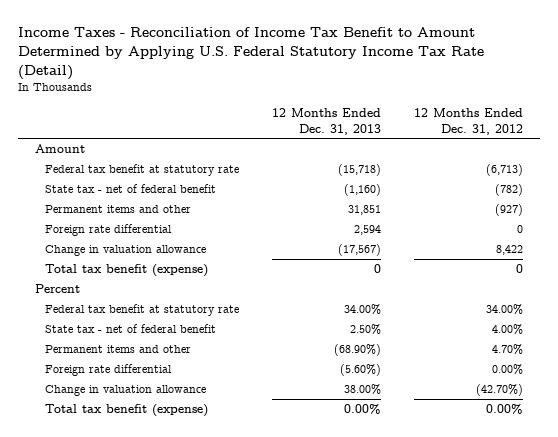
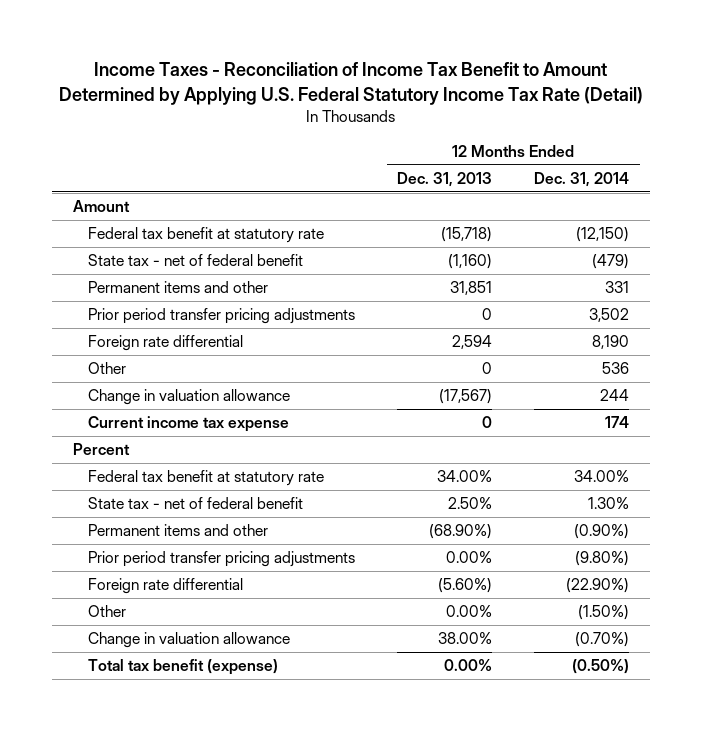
- | 12 Months Ended Dec. 31, 2013 | 12 Months Ended Dec. 31, 2012
+ | 12 Months Ended Dec. 31, 2013 | 12 Months Ended Dec. 31, 2014
+ Prior period transfer pricing adjustments | 0 | 3,502
+ Other | 0 | 536
- Total tax benefit (expense) | 0 | 0
+ Current income tax expense | 0 | 174
+ Prior period transfer pricing adjustments | 0.00% | (9.80%)
+ Other | 0.00% | (1.50%)

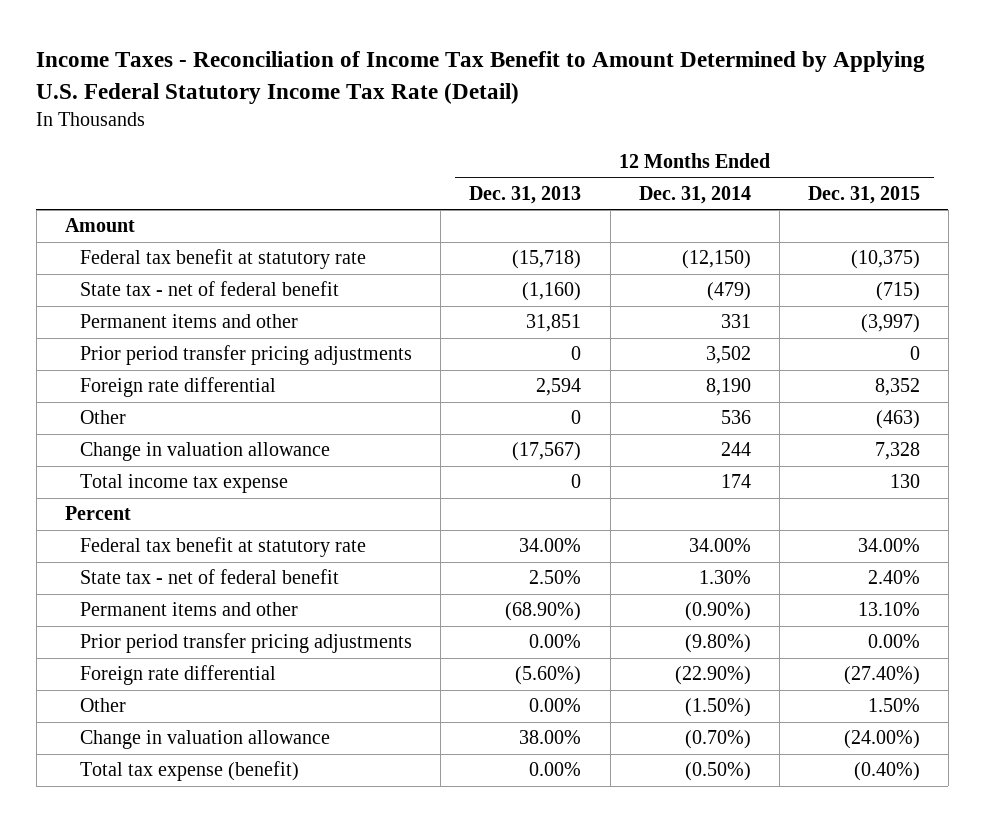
- | 12 Months Ended Dec. 31, 2013 | 12 Months Ended Dec. 31, 2014
+ | 12 Months Ended Dec. 31, 2013 | 12 Months Ended Dec. 31, 2014 | 12 Months Ended Dec. 31, 2015
- Current income tax expense | 0 | 174
+ Total income tax expense | 0 | 174 | 130
- Total tax benefit (expense) | 0.00% | (0.50%)
+ Total tax expense (benefit) | 0.00% | (0.50%) | (0.40%)

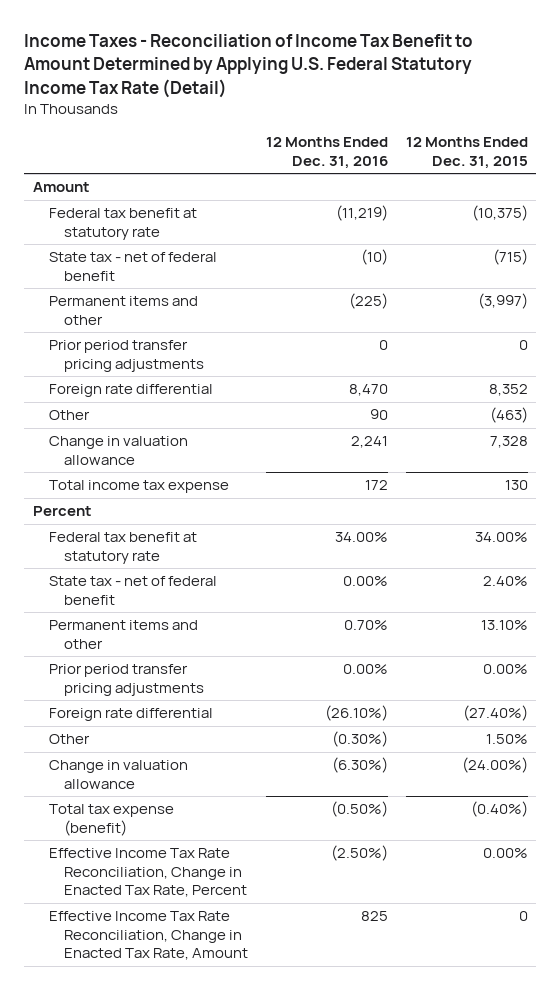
- | 12 Months Ended Dec. 31, 2013 | 12 Months Ended Dec. 31, 2014 | 12 Months Ended Dec. 31, 2015
+ | 12 Months Ended Dec. 31, 2016 | 12 Months Ended Dec. 31, 2015
+ Effective Income Tax Rate Reconciliation, Change in Enacted Tax Rate, Percent | (2.50%) | 0.00%
+ Effective Income Tax Rate Reconciliation, Change in Enacted Tax Rate, Amount | 825 | 0

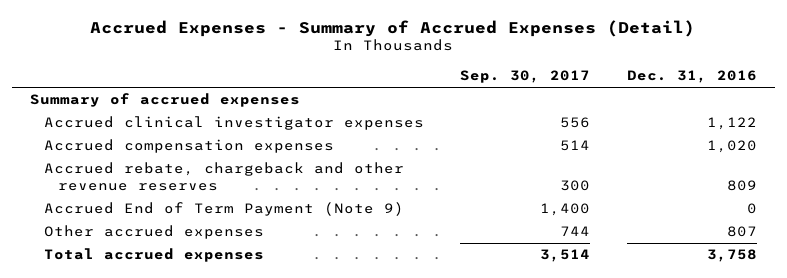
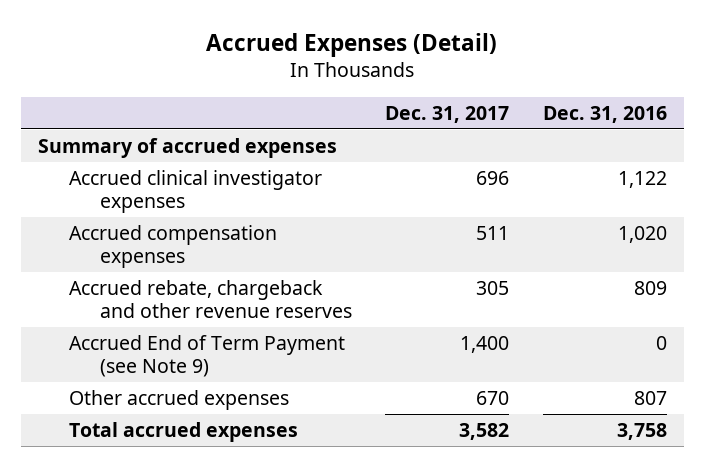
- Accrued Expenses - Summary of Accrued Expenses (Detail)
+ Accrued Expenses (Detail)
- | Sep. 30, 2017 | Dec. 31, 2016
+ | Dec. 31, 2017 | Dec. 31, 2016
- Accrued End of Term Payment (Note 9) | 1,400 | 0
+ Accrued End of Term Payment (see Note 9) | 1,400 | 0

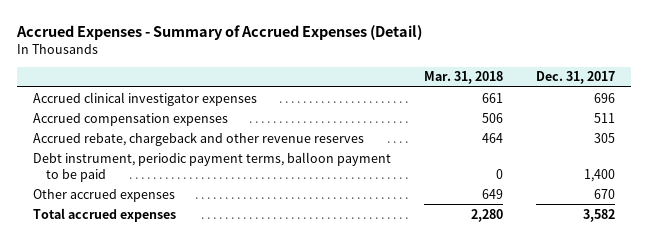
- Accrued Expenses (Detail)
+ Accrued Expenses - Summary of Accrued Expenses (Detail)
- | Dec. 31, 2017 | Dec. 31, 2016
+ | Mar. 31, 2018 | Dec. 31, 2017
- Summary of accrued expenses
- Accrued End of Term Payment (see Note 9) | 1,400 | 0
+ Debt instrument, periodic payment terms, balloon payment to be paid | 0 | 1,400

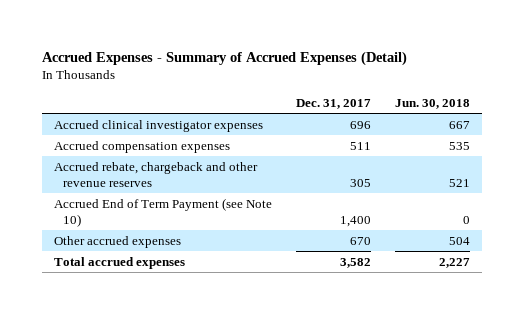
- | Mar. 31, 2018 | Dec. 31, 2017
+ | Dec. 31, 2017 | Jun. 30, 2018
- Debt instrument, periodic payment terms, balloon payment to be paid | 0 | 1,400
+ Accrued End of Term Payment (see Note 10) | 1,400 | 0

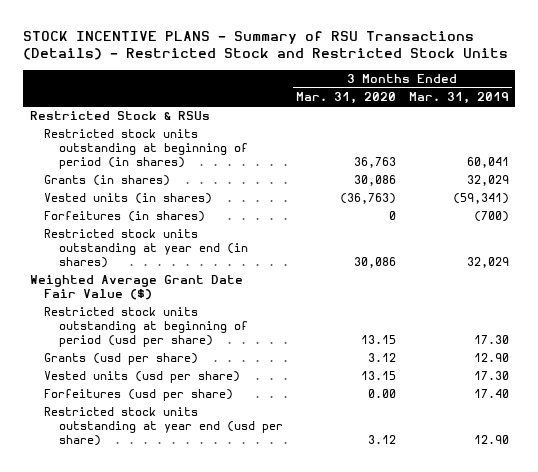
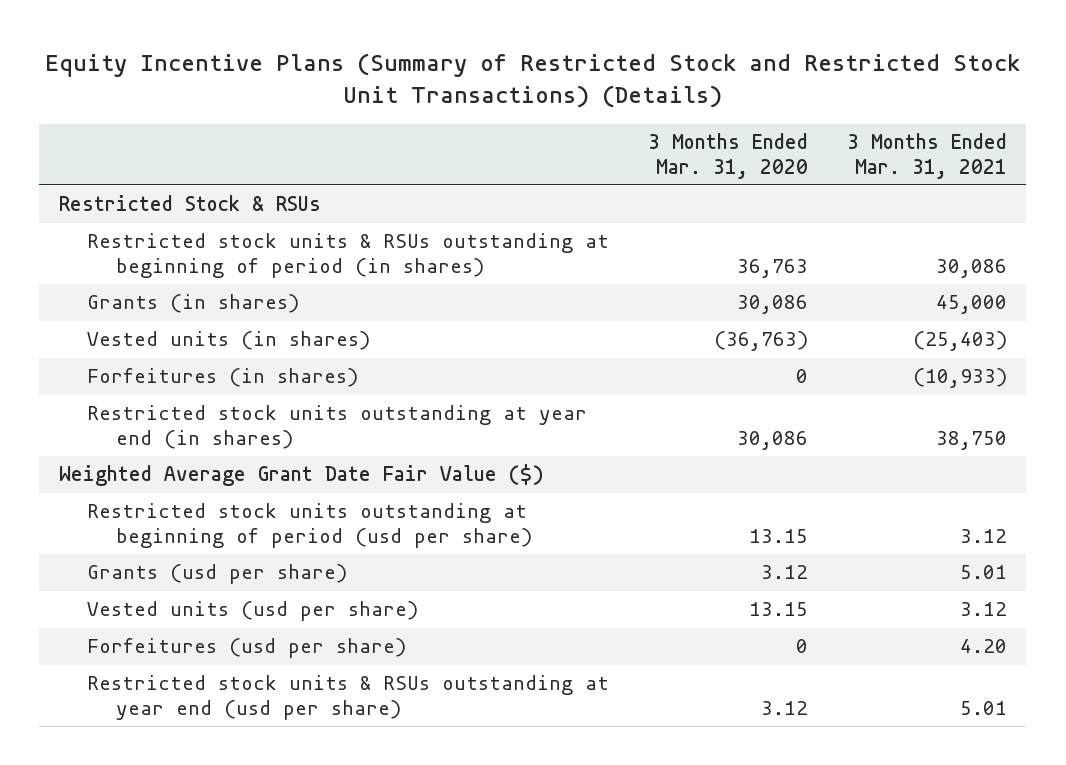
- STOCK INCENTIVE PLANS - Summary of RSU Transactions (Details) - Restricted Stock and Restricted Stock Units
+ Equity Incentive Plans (Summary of Restricted Stock and Restricted Stock Unit Transactions) (Details)
- | 3 Months Ended Mar. 31, 2020 | 3 Months Ended Mar. 31, 2019
+ | 3 Months Ended Mar. 31, 2020 | 3 Months Ended Mar. 31, 2021
- Restricted stock units outstanding at beginning of period (in shares) | 36,763 | 60,041
+ Restricted stock units & RSUs outstanding at beginning of period (in shares) | 36,763 | 30,086
- Forfeitures (usd per share) | 0.00 | 17.40
- Restricted stock units outstanding at year end (usd per share) | 3.12 | 12.90
+ Forfeitures (usd per share) | 0 | 4.20
+ Restricted stock units & RSUs outstanding at year end (usd per share) | 3.12 | 5.01

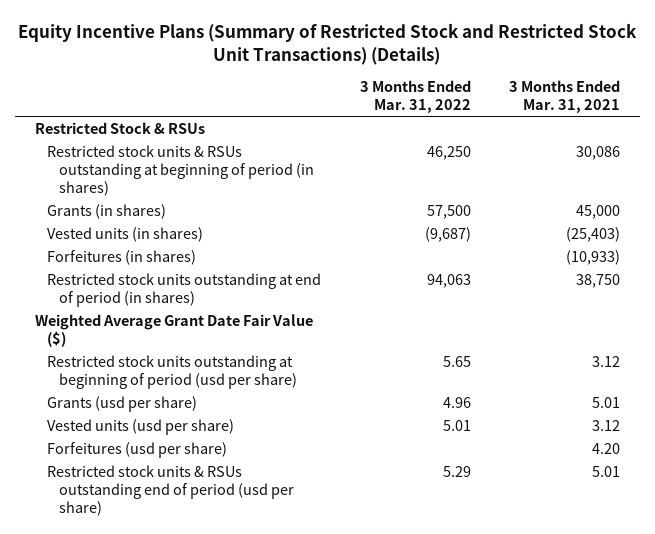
- | 3 Months Ended Mar. 31, 2020 | 3 Months Ended Mar. 31, 2021
+ | 3 Months Ended Mar. 31, 2022 | 3 Months Ended Mar. 31, 2021
- Restricted stock units outstanding at year end (in shares) | 30,086 | 38,750
+ Restricted stock units outstanding at end of period (in shares) | 94,063 | 38,750
- Restricted stock units & RSUs outstanding at year end (usd per share) | 3.12 | 5.01
+ Restricted stock units & RSUs outstanding end of period (usd per share) | 5.29 | 5.01

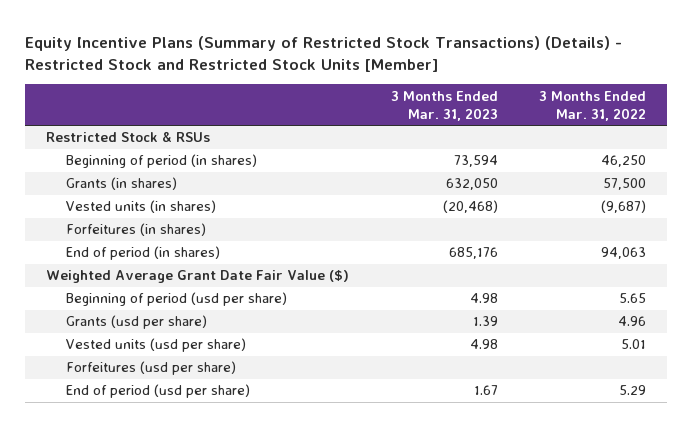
- Equity Incentive Plans (Summary of Restricted Stock and Restricted Stock Unit Transactions) (Details)
+ Equity Incentive Plans (Summary of Restricted Stock Transactions) (Details) - Restricted Stock and Restricted Stock Units [Member]
- | 3 Months Ended Mar. 31, 2022 | 3 Months Ended Mar. 31, 2021
+ | 3 Months Ended Mar. 31, 2023 | 3 Months Ended Mar. 31, 2022
- Restricted stock units & RSUs outstanding at beginning of period (in shares) | 46,250 | 30,086
+ Beginning of period (in shares) | 73,594 | 46,250
- Restricted stock units outstanding at end of period (in shares) | 94,063 | 38,750
+ End of period (in shares) | 685,176 | 94,063
- Restricted stock units outstanding at beginning of period (usd per share) | 5.65 | 3.12
+ Beginning of period (usd per share) | 4.98 | 5.65
- Restricted stock units & RSUs outstanding end of period (usd per share) | 5.29 | 5.01
+ End of period (usd per share) | 1.67 | 5.29

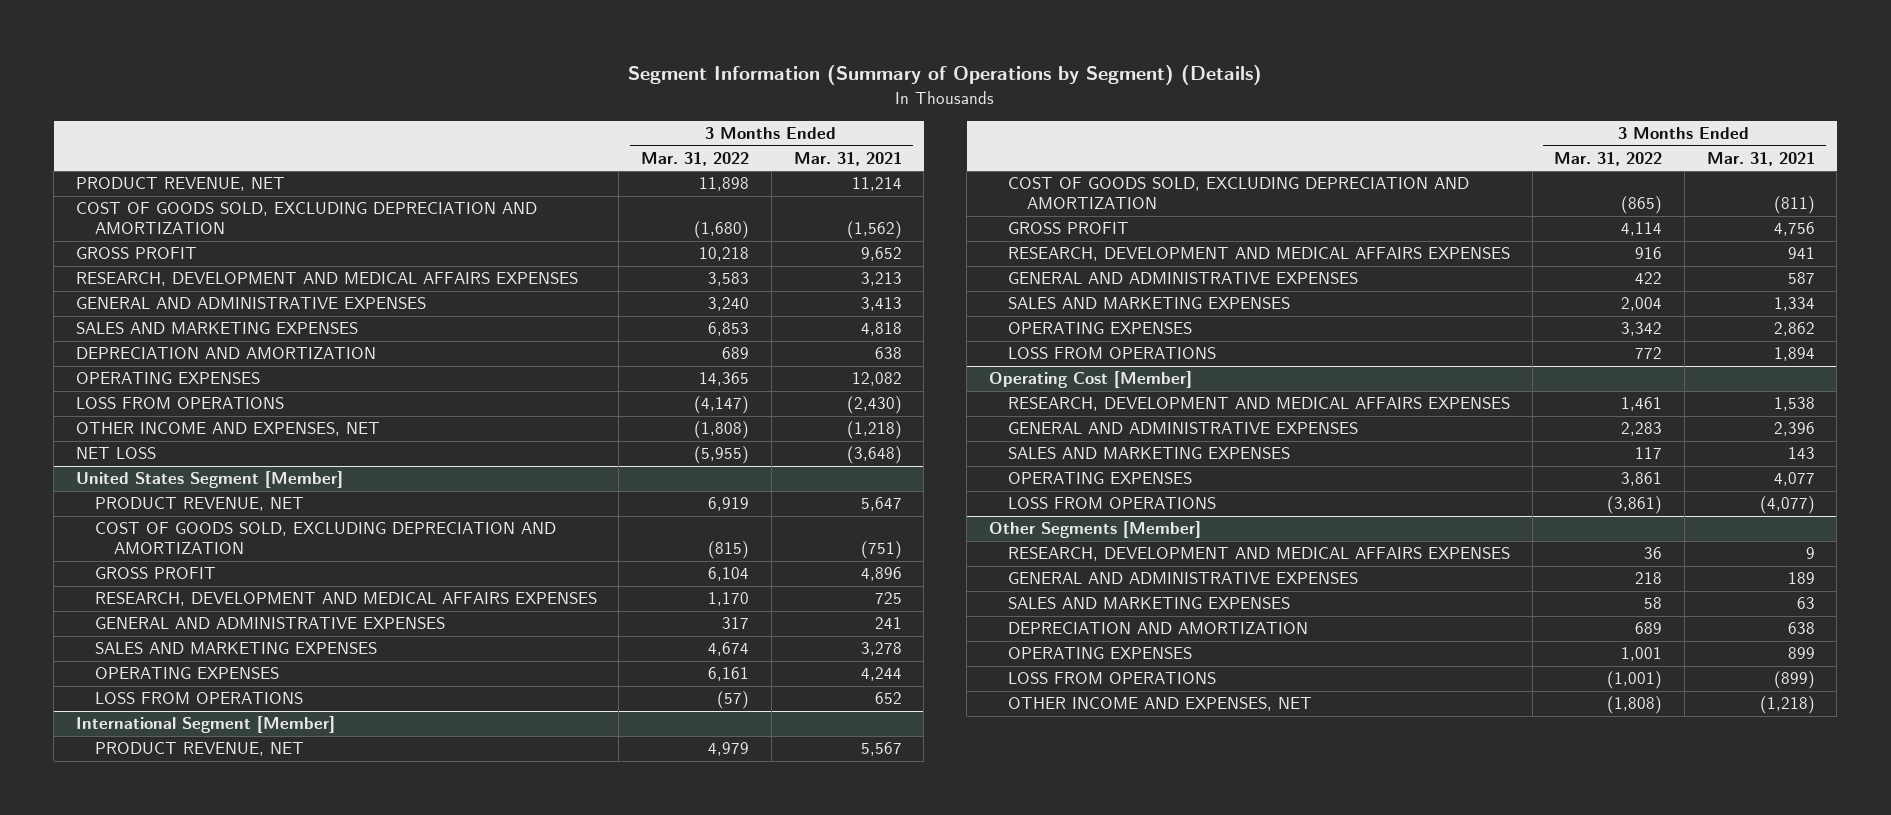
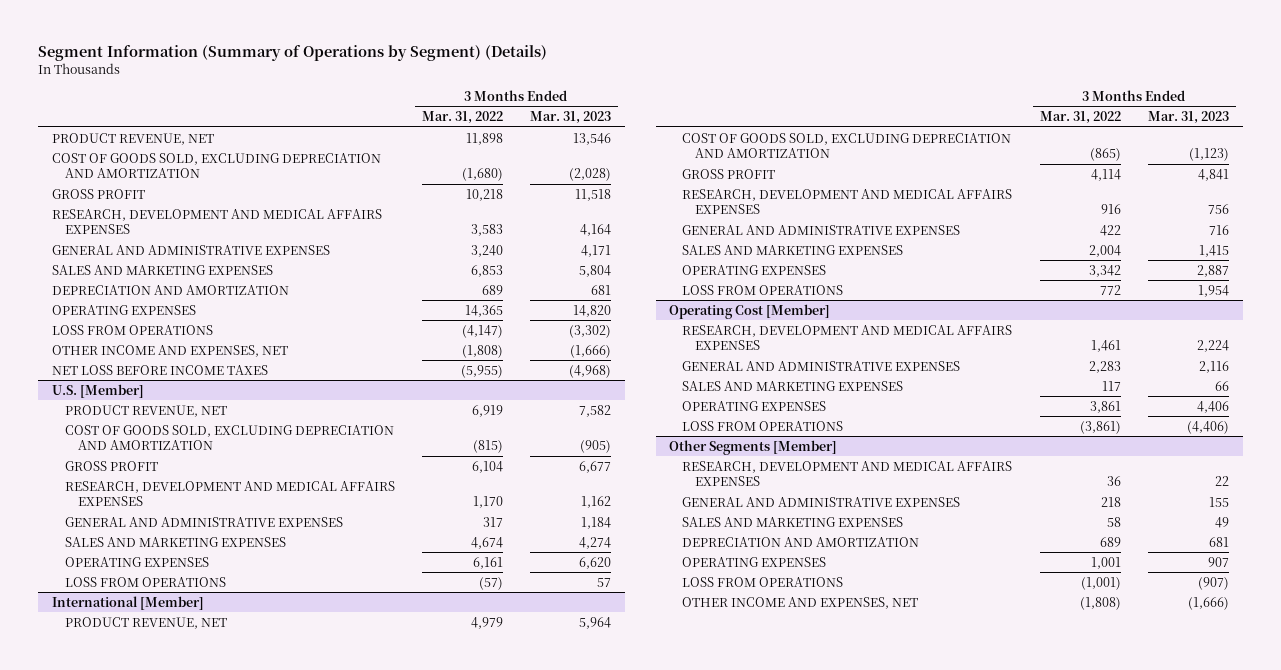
- | 3 Months Ended Mar. 31, 2022 | 3 Months Ended Mar. 31, 2021
+ | 3 Months Ended Mar. 31, 2022 | 3 Months Ended Mar. 31, 2023
- NET LOSS | (5,955) | (3,648)
- United States Segment [Member]
+ NET LOSS BEFORE INCOME TAXES | (5,955) | (4,968)
+ U.S. [Member]
- International Segment [Member]
+ International [Member]

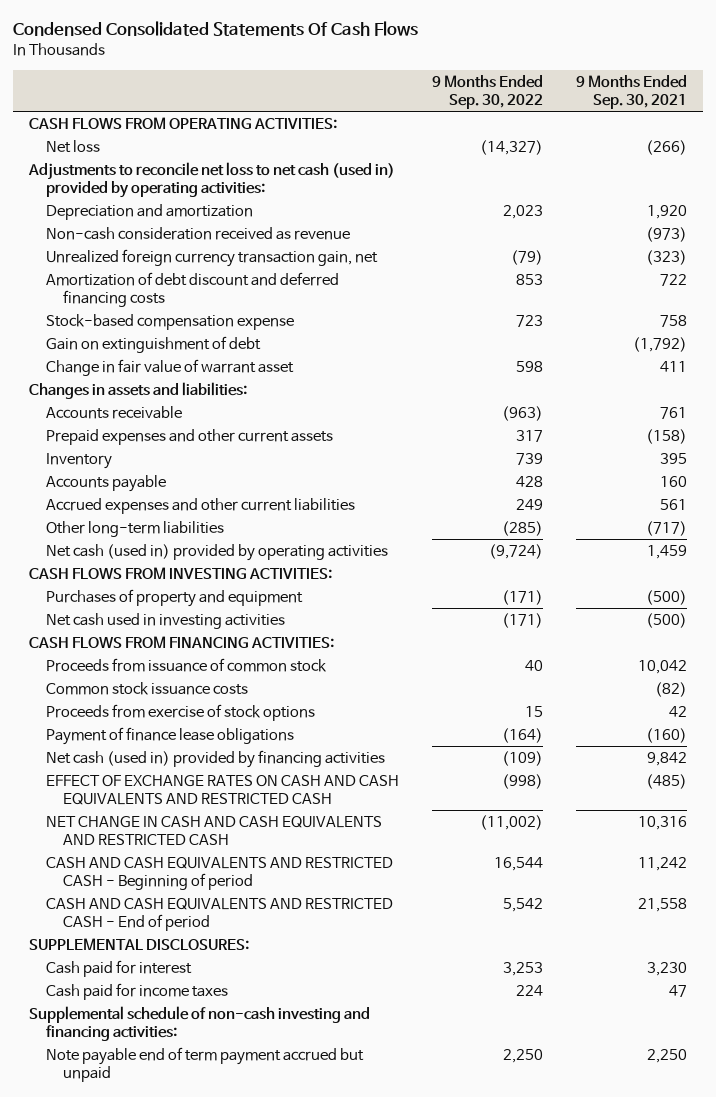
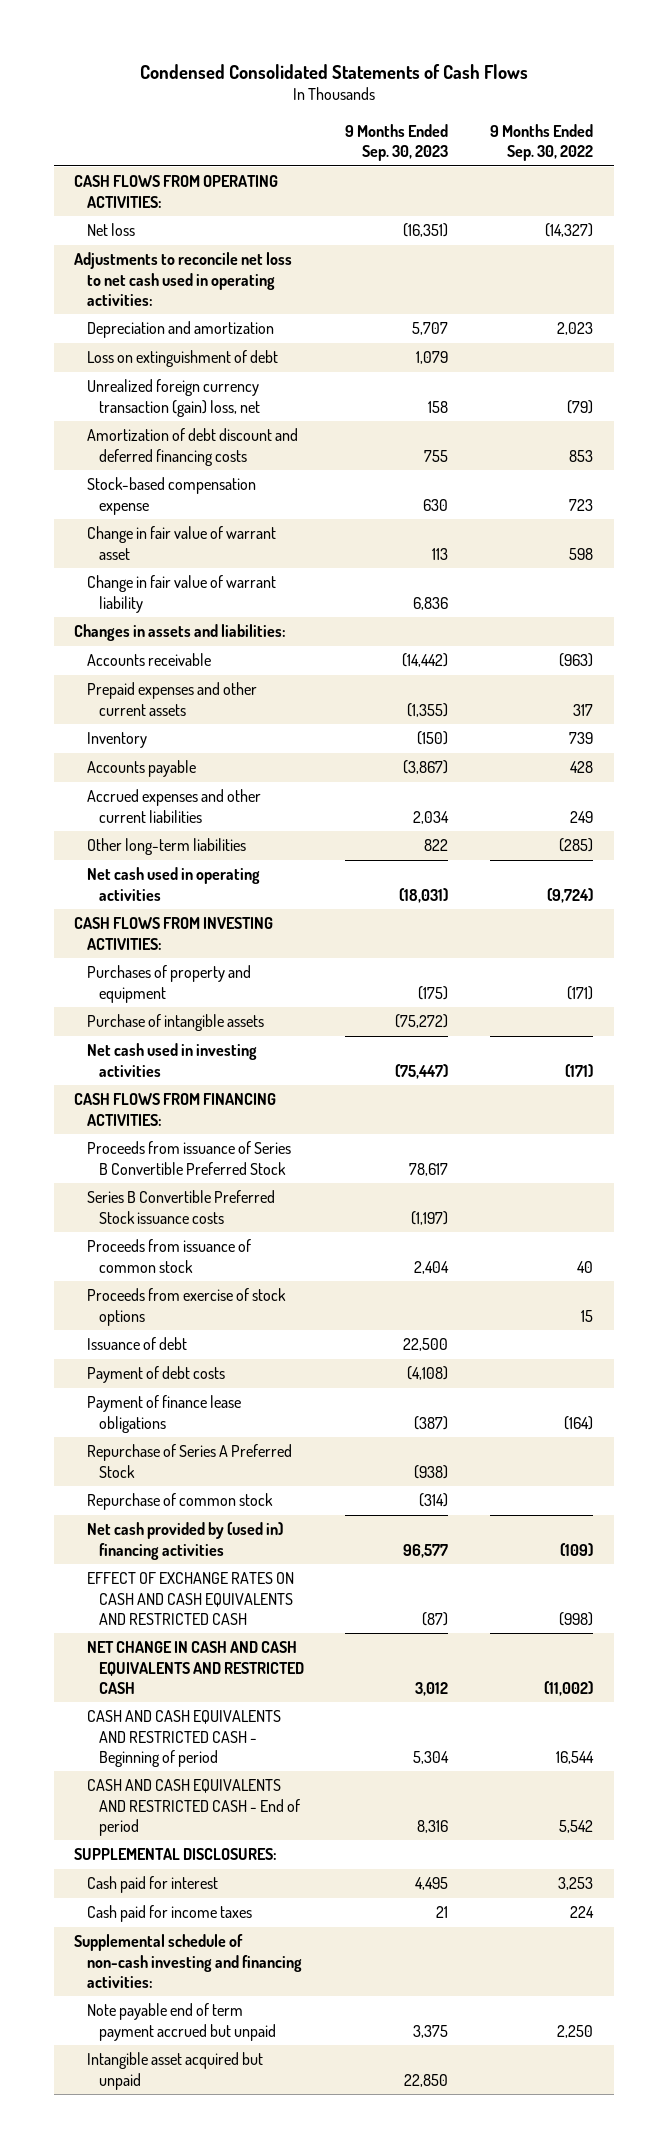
- Condensed Consolidated Statements Of Cash Flows
+ Condensed Consolidated Statements of Cash Flows
- | 9 Months Ended Sep. 30, 2022 | 9 Months Ended Sep. 30, 2021
+ | 9 Months Ended Sep. 30, 2023 | 9 Months Ended Sep. 30, 2022
- Adjustments to reconcile net loss to net cash (used in) provided by operating activities:
+ Adjustments to reconcile net loss to net cash used in operating activities:
- Non-cash consideration received as revenue | | (973)
- Unrealized foreign currency transaction gain, net | (79) | (323)
+ Loss on extinguishment of debt | 1,079 |
+ Unrealized foreign currency transaction (gain) loss, net | 158 | (79)
- Gain on extinguishment of debt | | (1,792)
+ Change in fair value of warrant liability | 6,836 |
- Net cash (used in) provided by operating activities | (9,724) | 1,459
+ Net cash used in operating activities | (18,031) | (9,724)
+ Purchase of intangible assets | (75,272) |
+ Proceeds from issuance of Series B Convertible Preferred Stock | 78,617 |
+ Series B Convertible Preferred Stock issuance costs | (1,197) |
- Common stock issuance costs | | (82)
+ Issuance of debt | 22,500 |
+ Payment of debt costs | (4,108) |
- Net cash (used in) provided by financing activities | (109) | 9,842
+ Repurchase of Series A Preferred Stock | (938) |
+ Repurchase of common stock | (314) |
+ Net cash provided by (used in) financing activities | 96,577 | (109)
+ Intangible asset acquired but unpaid | 22,850 |

